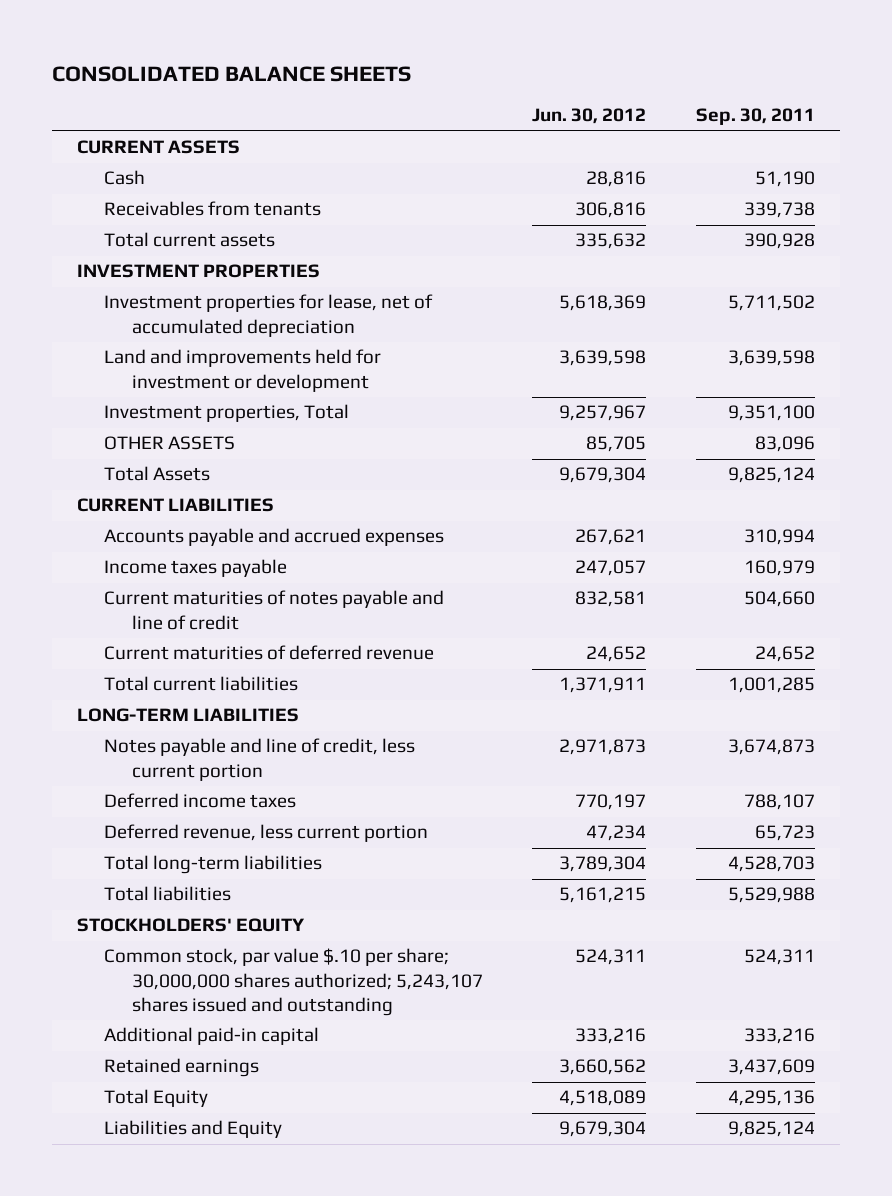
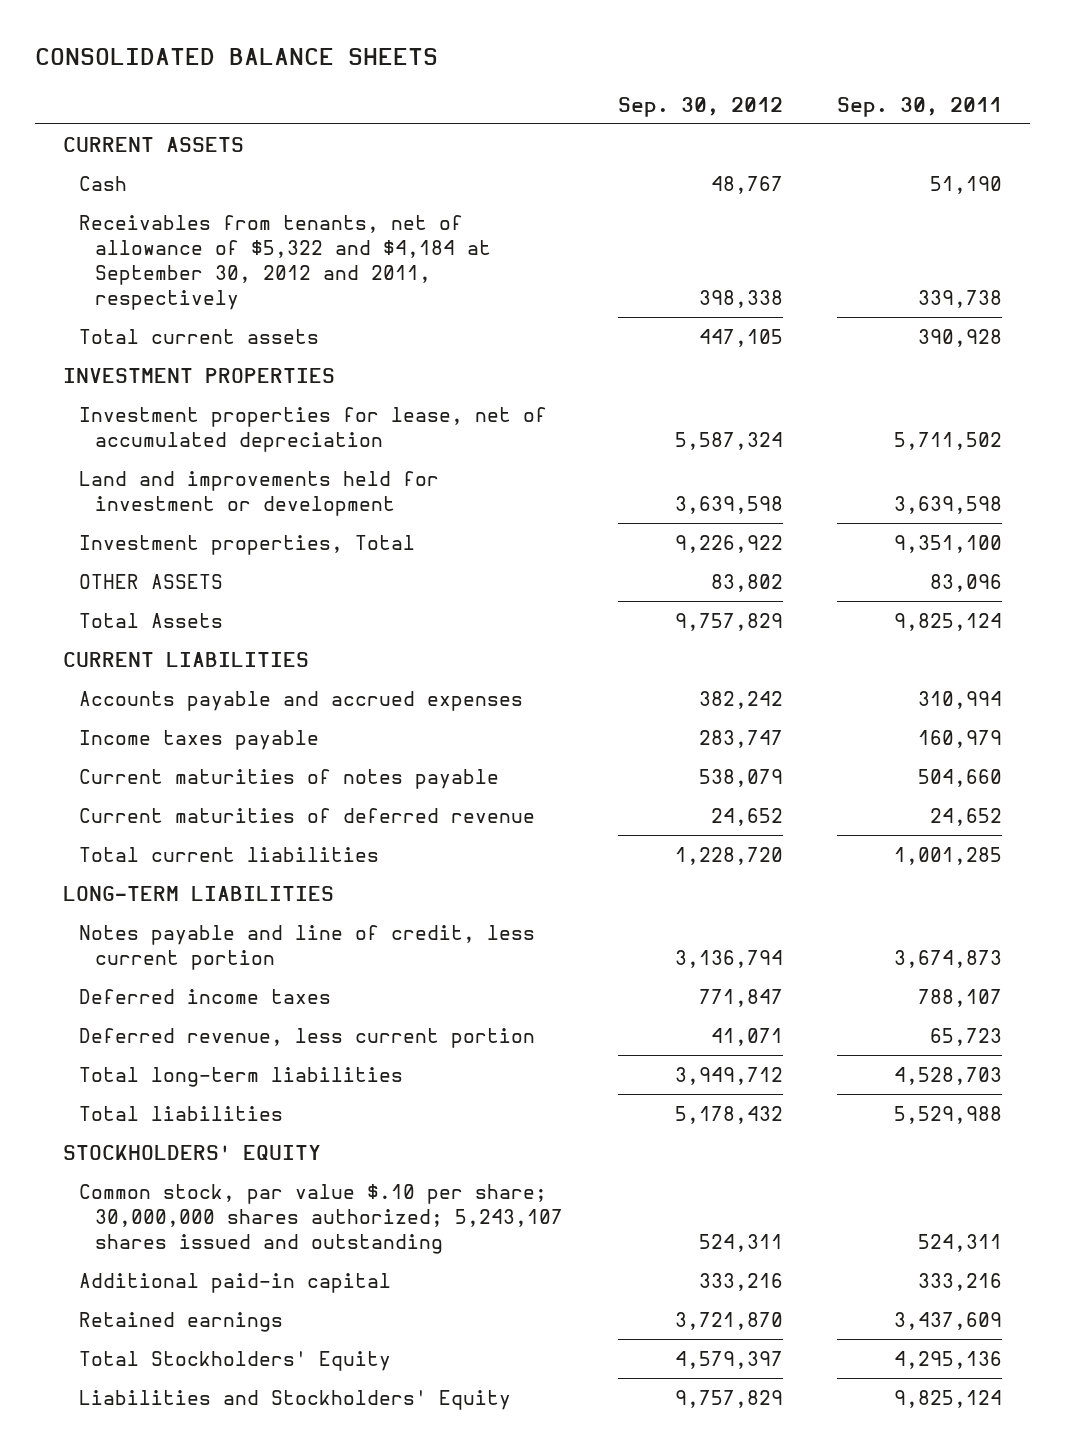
- | Jun. 30, 2012 | Sep. 30, 2011
+ | Sep. 30, 2012 | Sep. 30, 2011
- Receivables from tenants | 306,816 | 339,738
+ Receivables from tenants, net of allowance of $5,322 and $4,184 at September 30, 2012 and 2011, respectively | 398,338 | 339,738
- Current maturities of notes payable and line of credit | 832,581 | 504,660
+ Current maturities of notes payable | 538,079 | 504,660
- Total Equity | 4,518,089 | 4,295,136
- Liabilities and Equity | 9,679,304 | 9,825,124
+ Total Stockholders' Equity | 4,579,397 | 4,295,136
+ Liabilities and Stockholders' Equity | 9,757,829 | 9,825,124

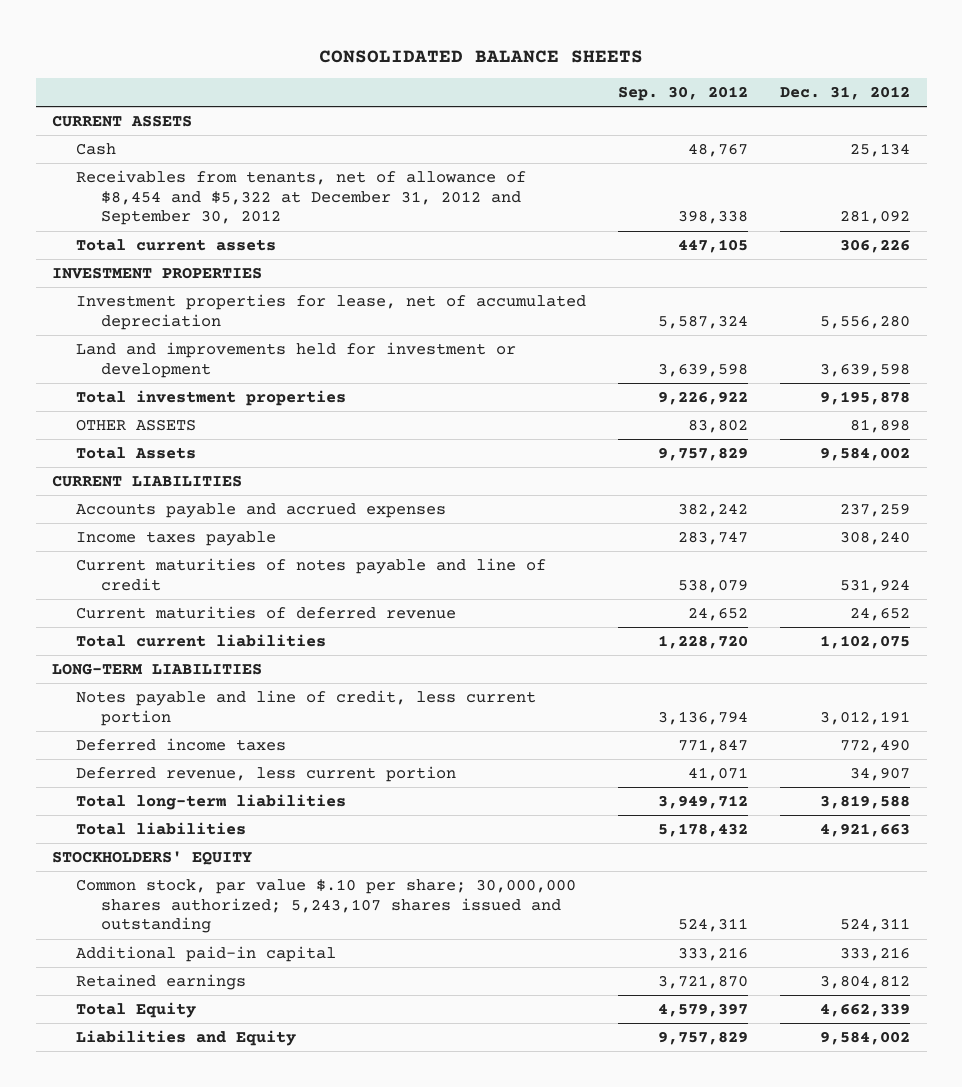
- | Sep. 30, 2012 | Sep. 30, 2011
+ | Sep. 30, 2012 | Dec. 31, 2012
- Receivables from tenants, net of allowance of $5,322 and $4,184 at September 30, 2012 and 2011, respectively | 398,338 | 339,738
+ Receivables from tenants, net of allowance of $8,454 and $5,322 at December 31, 2012 and September 30, 2012 | 398,338 | 281,092
- Investment properties, Total | 9,226,922 | 9,351,100
+ Total investment properties | 9,226,922 | 9,195,878
- Current maturities of notes payable | 538,079 | 504,660
+ Current maturities of notes payable and line of credit | 538,079 | 531,924
- Total Stockholders' Equity | 4,579,397 | 4,295,136
- Liabilities and Stockholders' Equity | 9,757,829 | 9,825,124
+ Total Equity | 4,579,397 | 4,662,339
+ Liabilities and Equity | 9,757,829 | 9,584,002

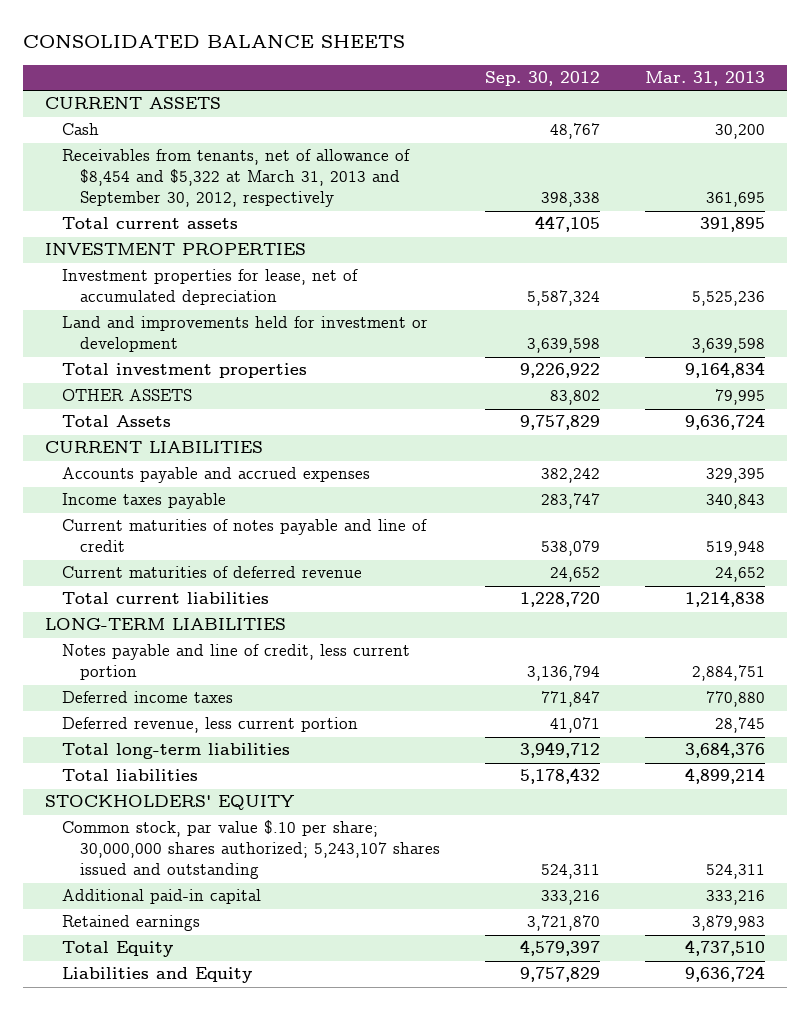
- | Sep. 30, 2012 | Dec. 31, 2012
+ | Sep. 30, 2012 | Mar. 31, 2013
- Receivables from tenants, net of allowance of $8,454 and $5,322 at December 31, 2012 and September 30, 2012 | 398,338 | 281,092
+ Receivables from tenants, net of allowance of $8,454 and $5,322 at March 31, 2013 and September 30, 2012, respectively | 398,338 | 361,695

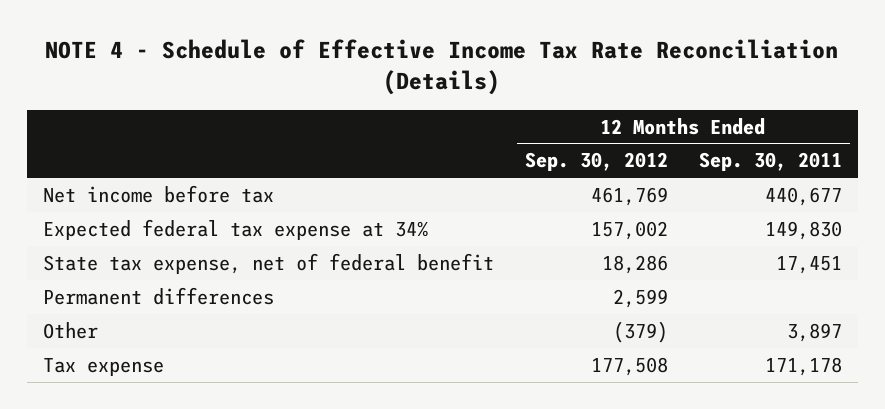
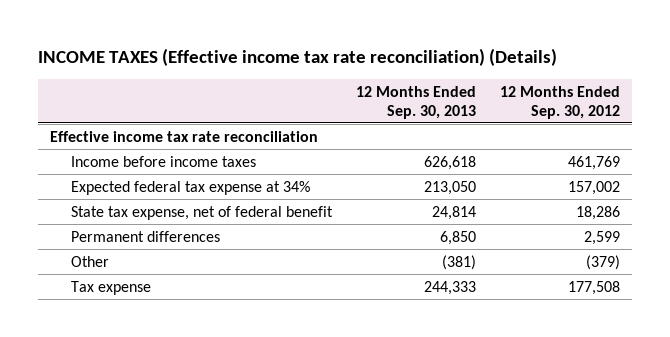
- NOTE 4 - Schedule of Effective Income Tax Rate Reconciliation (Details)
+ INCOME TAXES (Effective income tax rate reconciliation) (Details)
- | 12 Months Ended Sep. 30, 2012 | 12 Months Ended Sep. 30, 2011
+ | 12 Months Ended Sep. 30, 2013 | 12 Months Ended Sep. 30, 2012
- Net income before tax | 461,769 | 440,677
+ Effective income tax rate reconciliation
+ Income before income taxes | 626,618 | 461,769

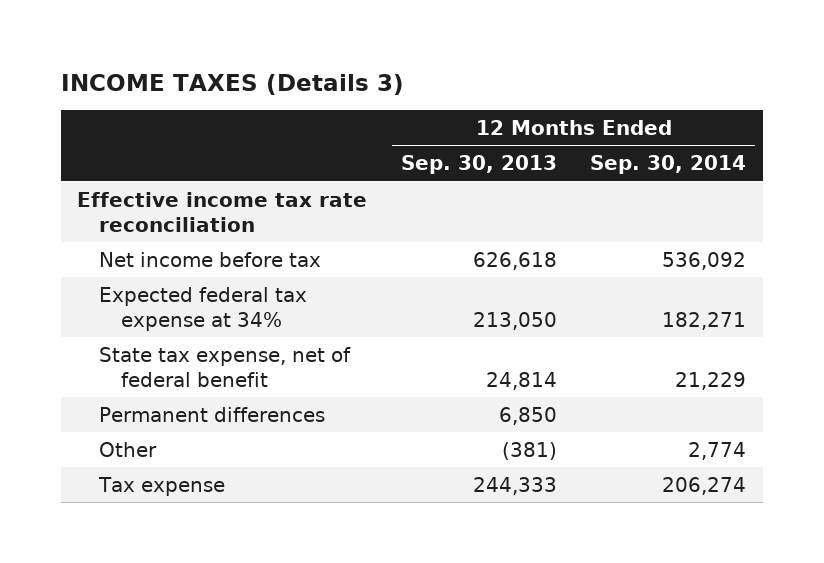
- INCOME TAXES (Effective income tax rate reconciliation) (Details)
+ INCOME TAXES (Details 3)
- | 12 Months Ended Sep. 30, 2013 | 12 Months Ended Sep. 30, 2012
+ | 12 Months Ended Sep. 30, 2013 | 12 Months Ended Sep. 30, 2014
- Income before income taxes | 626,618 | 461,769
+ Net income before tax | 626,618 | 536,092

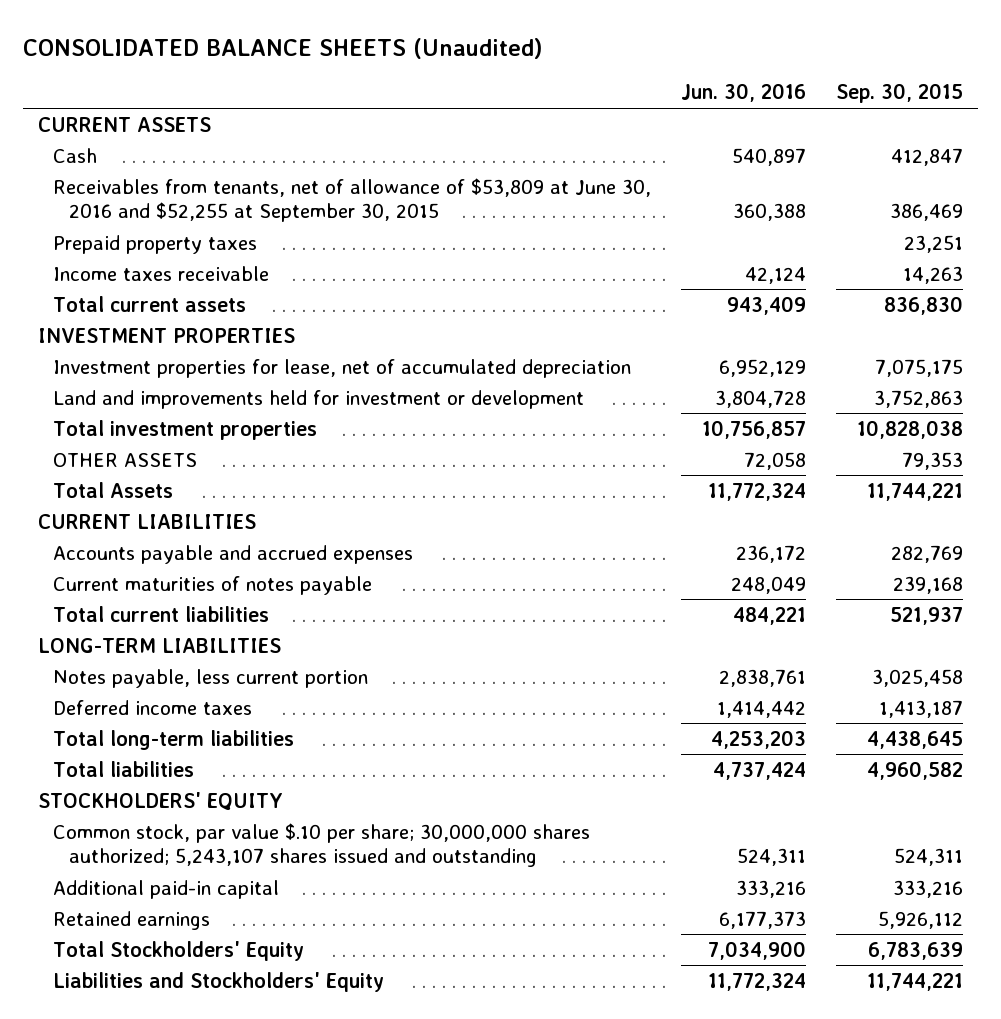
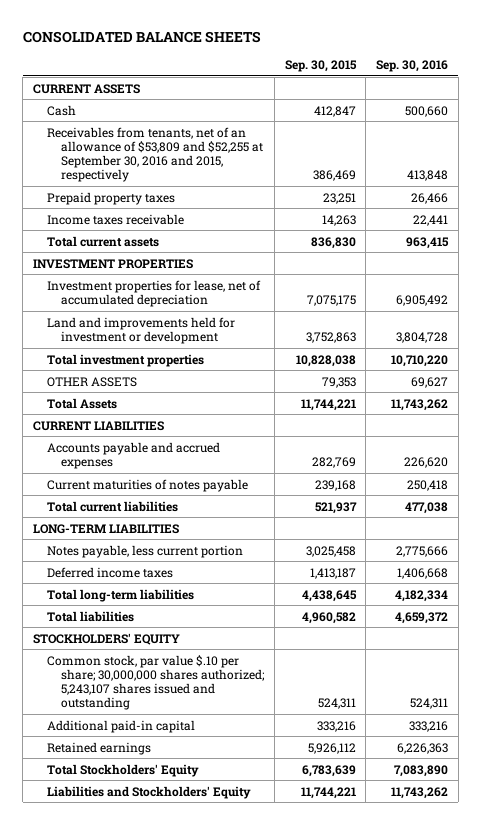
- CONSOLIDATED BALANCE SHEETS (Unaudited)
+ CONSOLIDATED BALANCE SHEETS
- | Jun. 30, 2016 | Sep. 30, 2015
+ | Sep. 30, 2015 | Sep. 30, 2016
- Receivables from tenants, net of allowance of $53,809 at June 30, 2016 and $52,255 at September 30, 2015 | 360,388 | 386,469
+ Receivables from tenants, net of an allowance of $53,809 and $52,255 at September 30, 2016 and 2015, respectively | 386,469 | 413,848

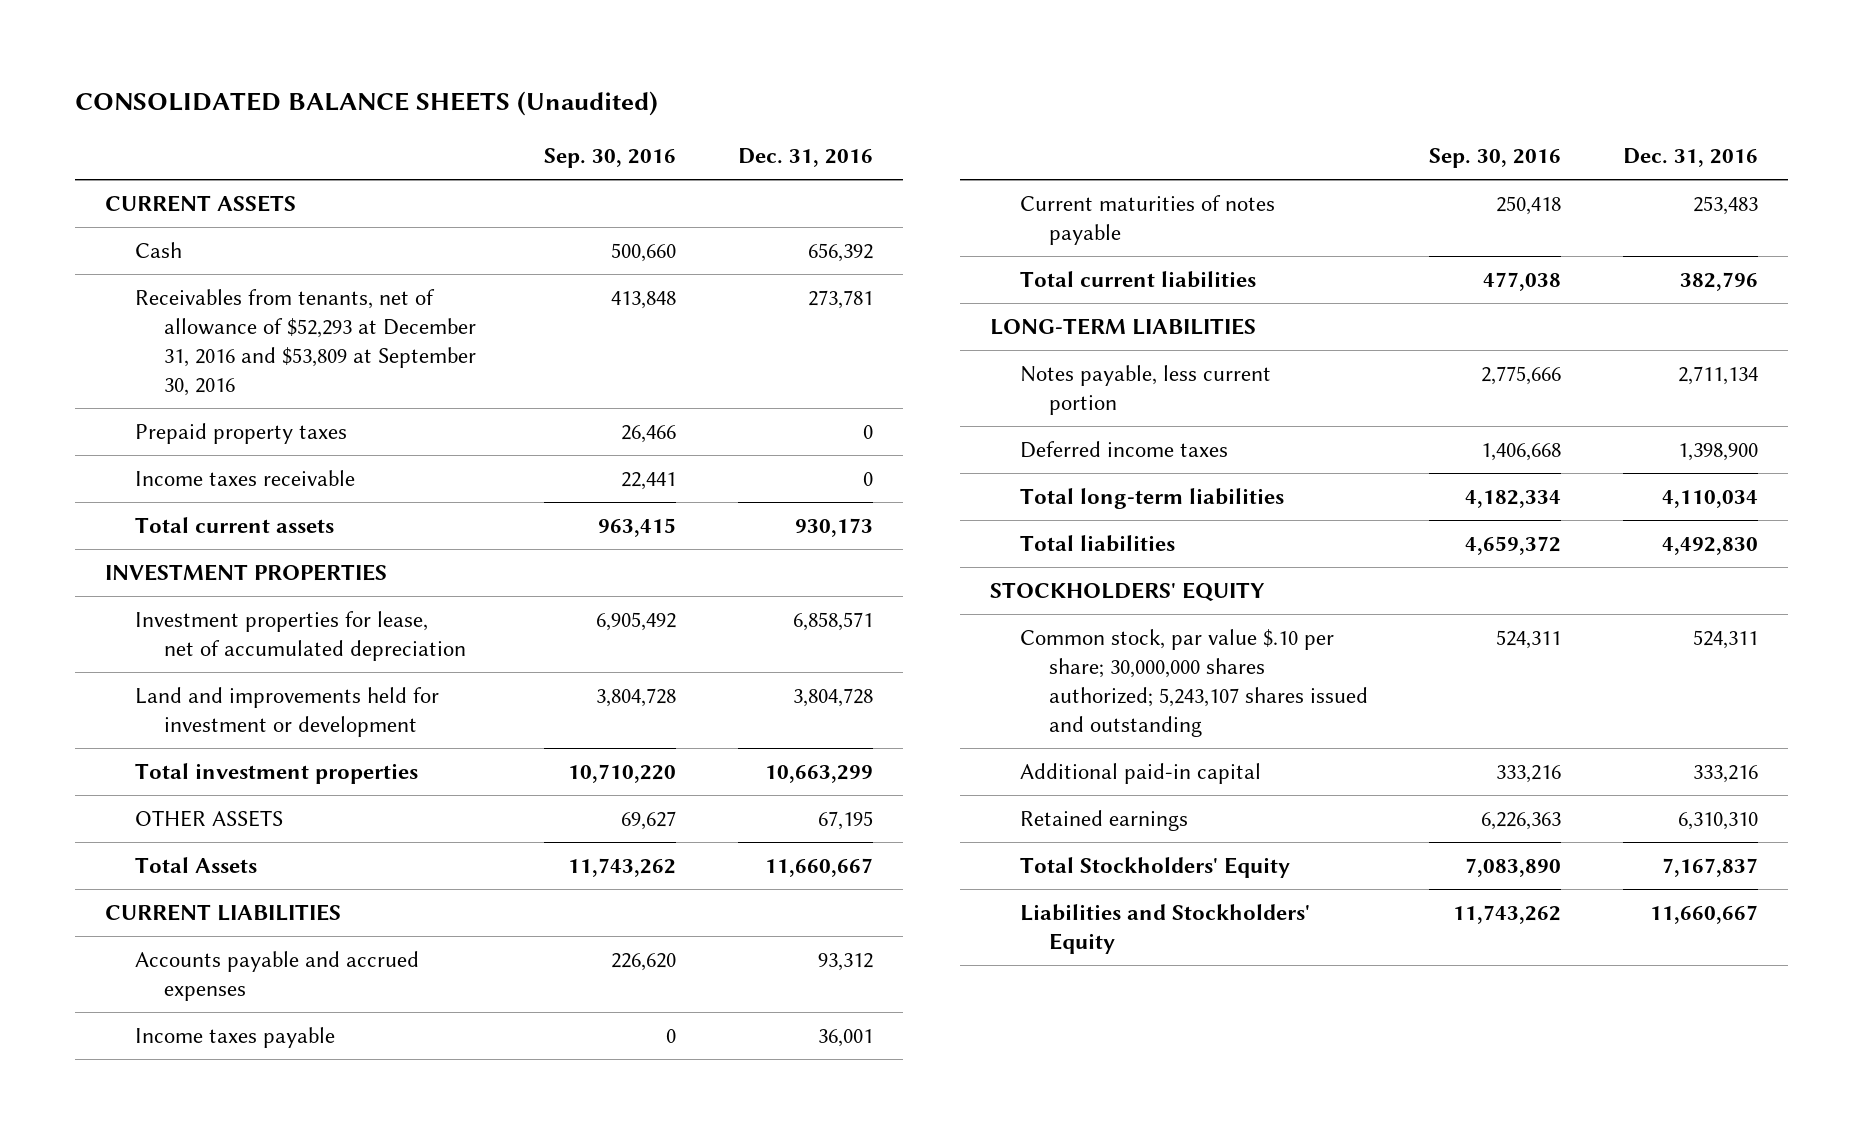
- CONSOLIDATED BALANCE SHEETS
+ CONSOLIDATED BALANCE SHEETS (Unaudited)
- | Sep. 30, 2015 | Sep. 30, 2016
+ | Sep. 30, 2016 | Dec. 31, 2016
- Receivables from tenants, net of an allowance of $53,809 and $52,255 at September 30, 2016 and 2015, respectively | 386,469 | 413,848
+ Receivables from tenants, net of allowance of $52,293 at December 31, 2016 and $53,809 at September 30, 2016 | 413,848 | 273,781
+ Income taxes payable | 0 | 36,001

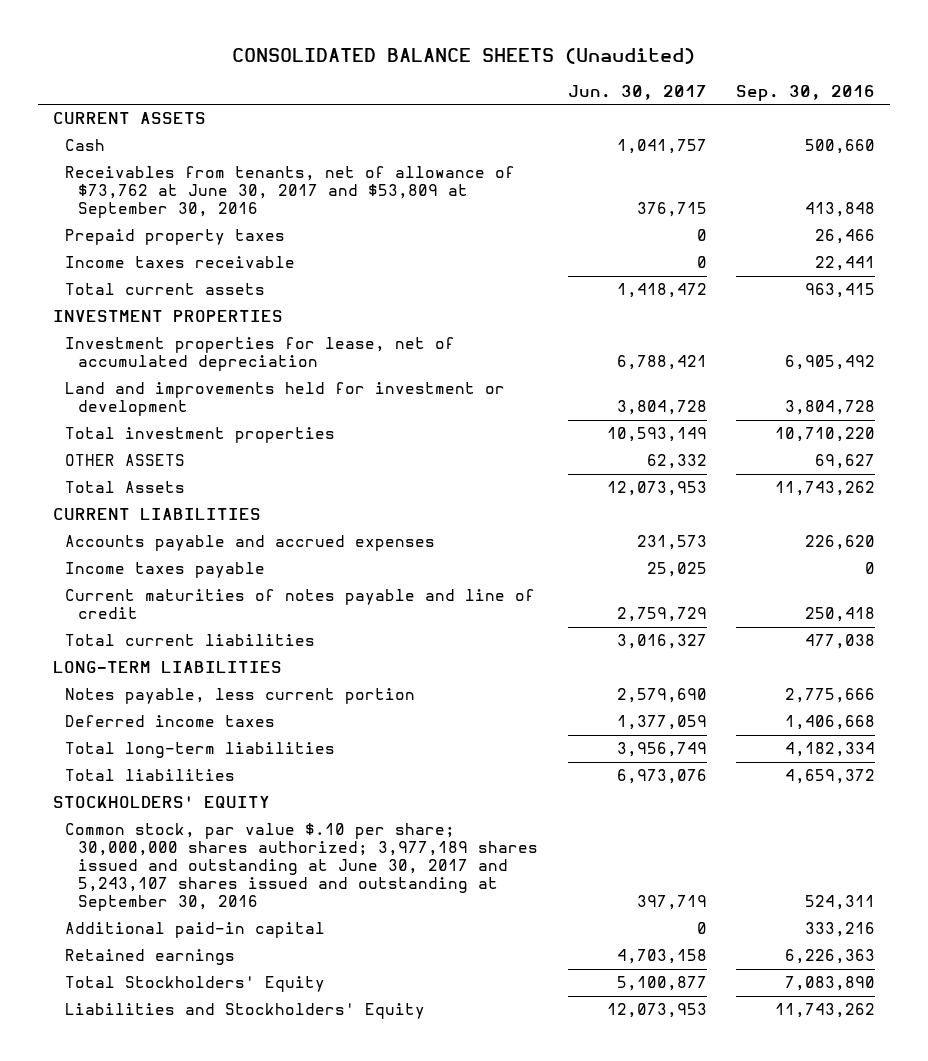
- | Sep. 30, 2016 | Dec. 31, 2016
+ | Jun. 30, 2017 | Sep. 30, 2016
- Receivables from tenants, net of allowance of $52,293 at December 31, 2016 and $53,809 at September 30, 2016 | 413,848 | 273,781
+ Receivables from tenants, net of allowance of $73,762 at June 30, 2017 and $53,809 at September 30, 2016 | 376,715 | 413,848
- Current maturities of notes payable | 250,418 | 253,483
+ Current maturities of notes payable and line of credit | 2,759,729 | 250,418
- Common stock, par value $.10 per share; 30,000,000 shares authorized; 5,243,107 shares issued and outstanding | 524,311 | 524,311
+ Common stock, par value $.10 per share; 30,000,000 shares authorized; 3,977,189 shares issued and outstanding at June 30, 2017 and 5,243,107 shares issued and outstanding at September 30, 2016 | 397,719 | 524,311

